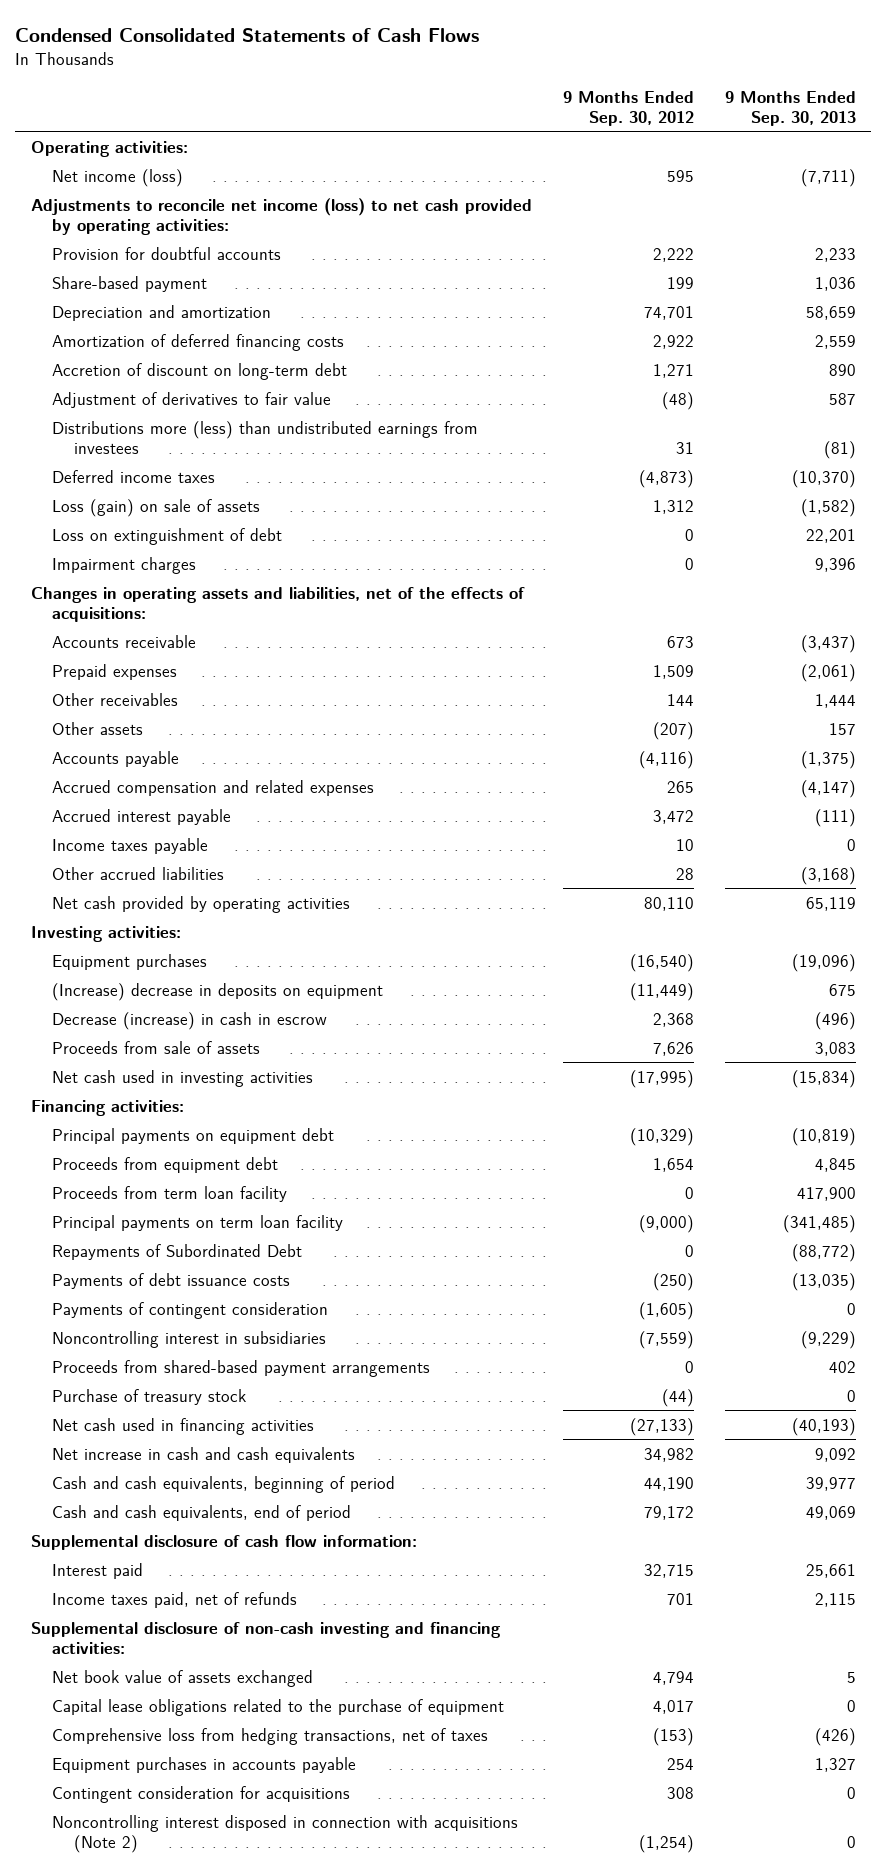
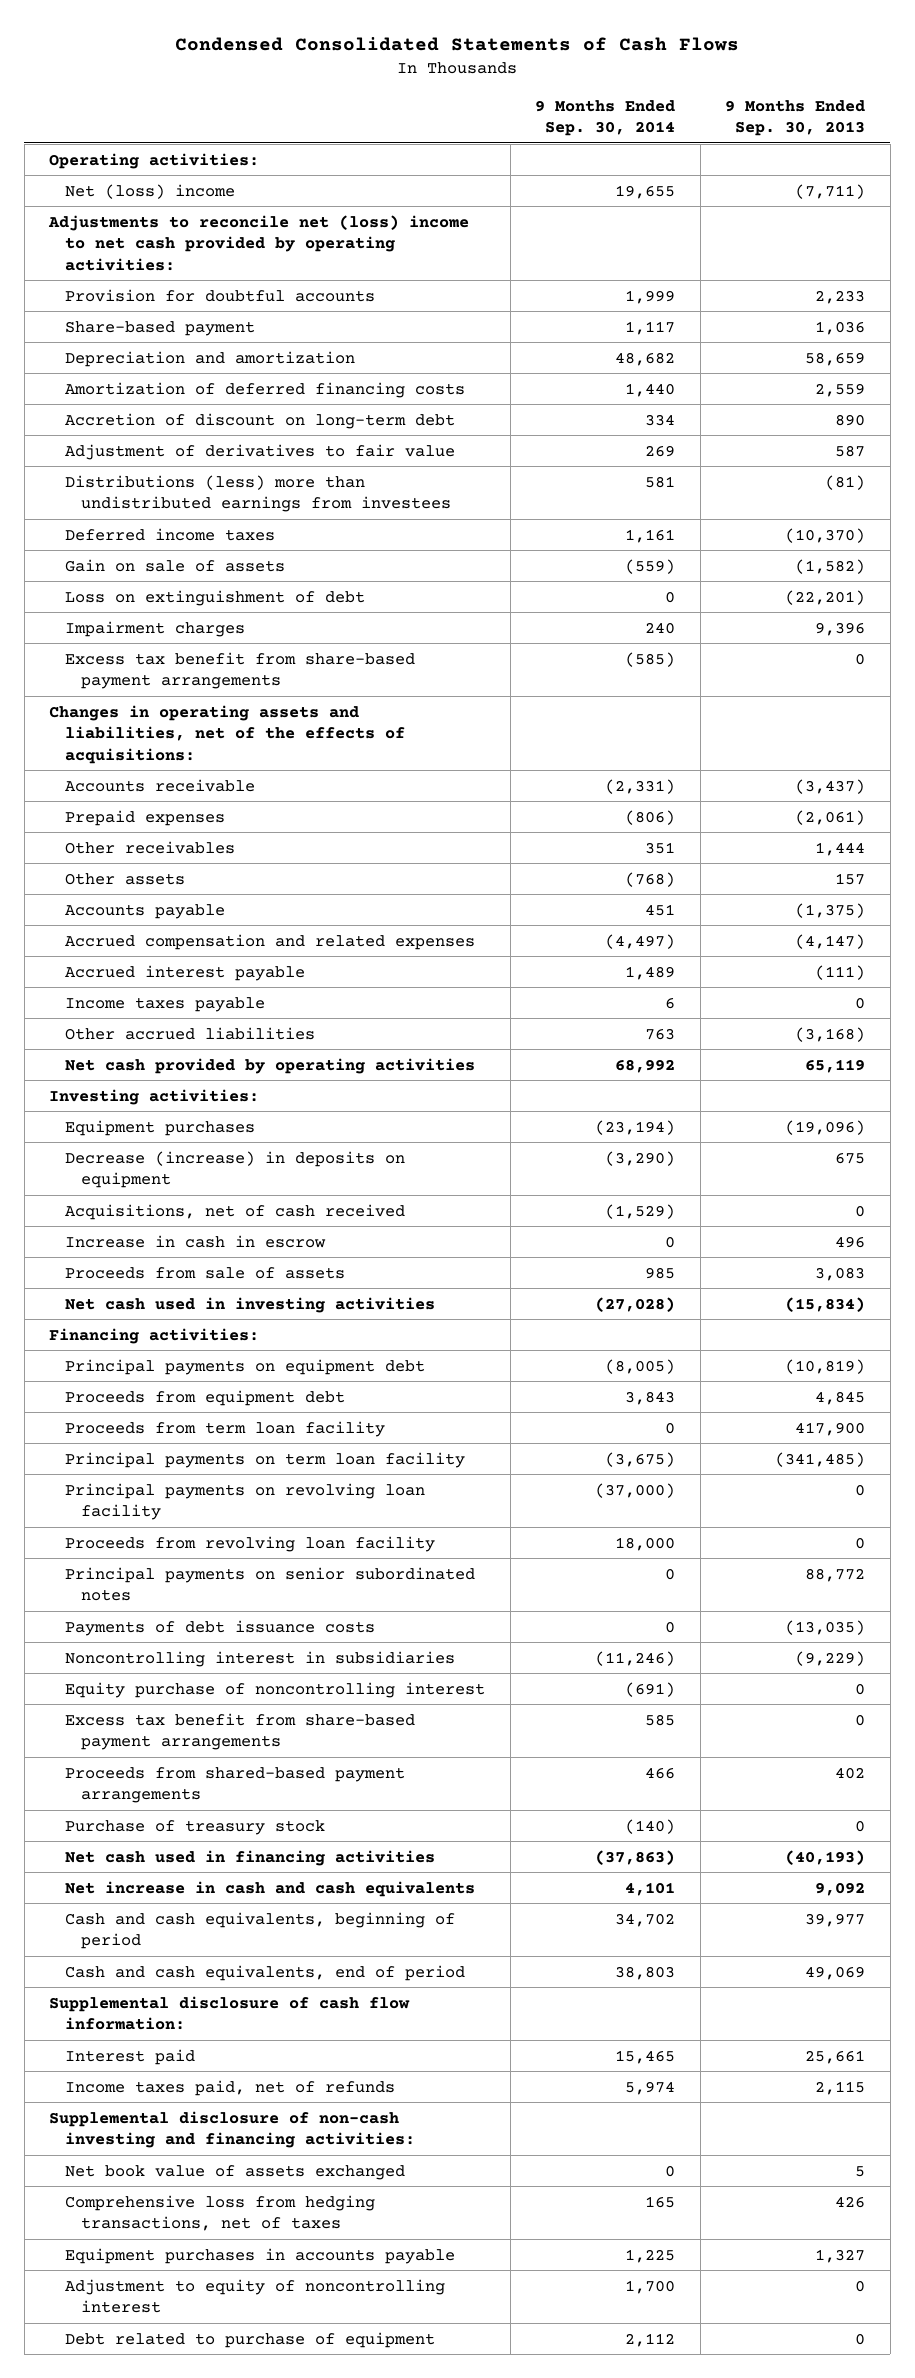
- | 9 Months Ended Sep. 30, 2012 | 9 Months Ended Sep. 30, 2013
+ | 9 Months Ended Sep. 30, 2014 | 9 Months Ended Sep. 30, 2013
- Net income (loss) | 595 | (7,711)
- Adjustments to reconcile net income (loss) to net cash provided by operating activities:
+ Net (loss) income | 19,655 | (7,711)
+ Adjustments to reconcile net (loss) income to net cash provided by operating activities:
- Distributions more (less) than undistributed earnings from investees | 31 | (81)
+ Distributions (less) more than undistributed earnings from investees | 581 | (81)
- Loss (gain) on sale of assets | 1,312 | (1,582)
- Loss on extinguishment of debt | 0 | 22,201
+ Gain on sale of assets | (559) | (1,582)
+ Loss on extinguishment of debt | 0 | (22,201)
+ Excess tax benefit from share-based payment arrangements | (585) | 0
- (Increase) decrease in deposits on equipment | (11,449) | 675
- Decrease (increase) in cash in escrow | 2,368 | (496)
+ Decrease (increase) in deposits on equipment | (3,290) | 675
+ Acquisitions, net of cash received | (1,529) | 0
+ Increase in cash in escrow | 0 | 496
- Repayments of Subordinated Debt | 0 | (88,772)
+ Principal payments on revolving loan facility | (37,000) | 0
+ Proceeds from revolving loan facility | 18,000 | 0
+ Principal payments on senior subordinated notes | 0 | 88,772
- Payments of contingent consideration | (1,605) | 0
+ Equity purchase of noncontrolling interest | (691) | 0
+ Excess tax benefit from share-based payment arrangements | 585 | 0
- Capital lease obligations related to the purchase of equipment | 4,017 | 0
- Comprehensive loss from hedging transactions, net of taxes | (153) | (426)
+ Comprehensive loss from hedging transactions, net of taxes | 165 | 426
- Contingent consideration for acquisitions | 308 | 0
- Noncontrolling interest disposed in connection with acquisitions (Note 2) | (1,254) | 0
+ Adjustment to equity of noncontrolling interest | 1,700 | 0
+ Debt related to purchase of equipment | 2,112 | 0

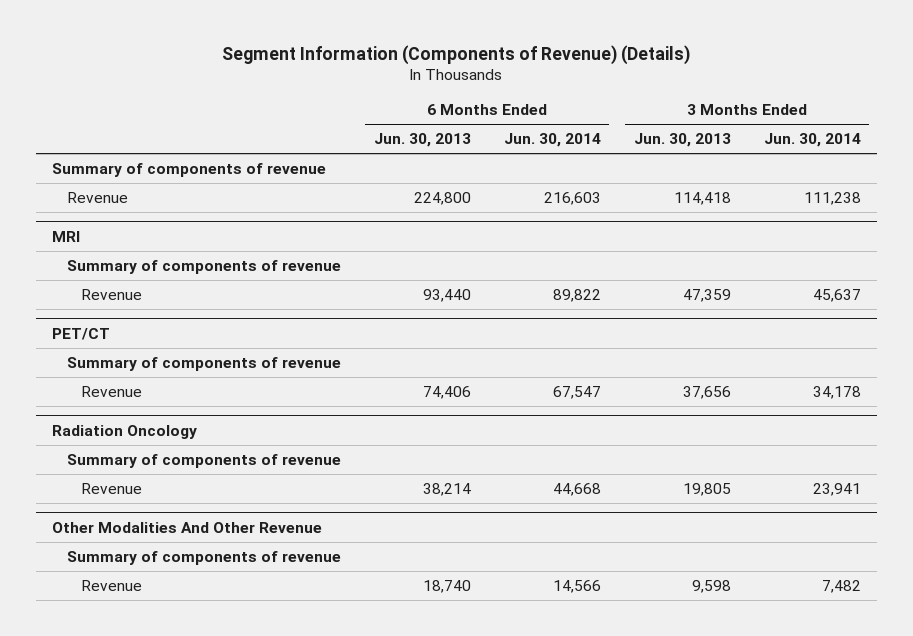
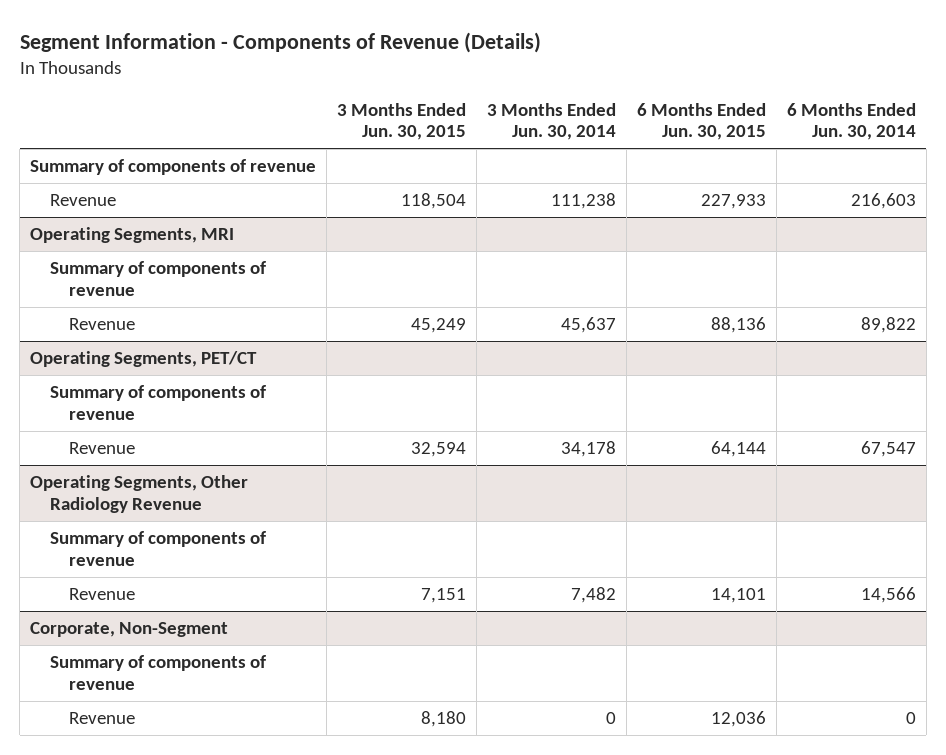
- Segment Information (Components of Revenue) (Details)
+ Segment Information - Components of Revenue (Details)
- | 6 Months Ended Jun. 30, 2013 | 6 Months Ended Jun. 30, 2014 | 3 Months Ended Jun. 30, 2013 | 3 Months Ended Jun. 30, 2014
+ | 3 Months Ended Jun. 30, 2015 | 3 Months Ended Jun. 30, 2014 | 6 Months Ended Jun. 30, 2015 | 6 Months Ended Jun. 30, 2014
- MRI
+ Operating Segments, MRI
- PET/CT
+ Operating Segments, PET/CT
- Radiation Oncology
- Summary of components of revenue
- Revenue | 38,214 | 44,668 | 19,805 | 23,941
- Other Modalities And Other Revenue
+ Operating Segments, Other Radiology Revenue
+ Corporate, Non-Segment
+ Summary of components of revenue
+ Revenue | 8,180 | 0 | 12,036 | 0

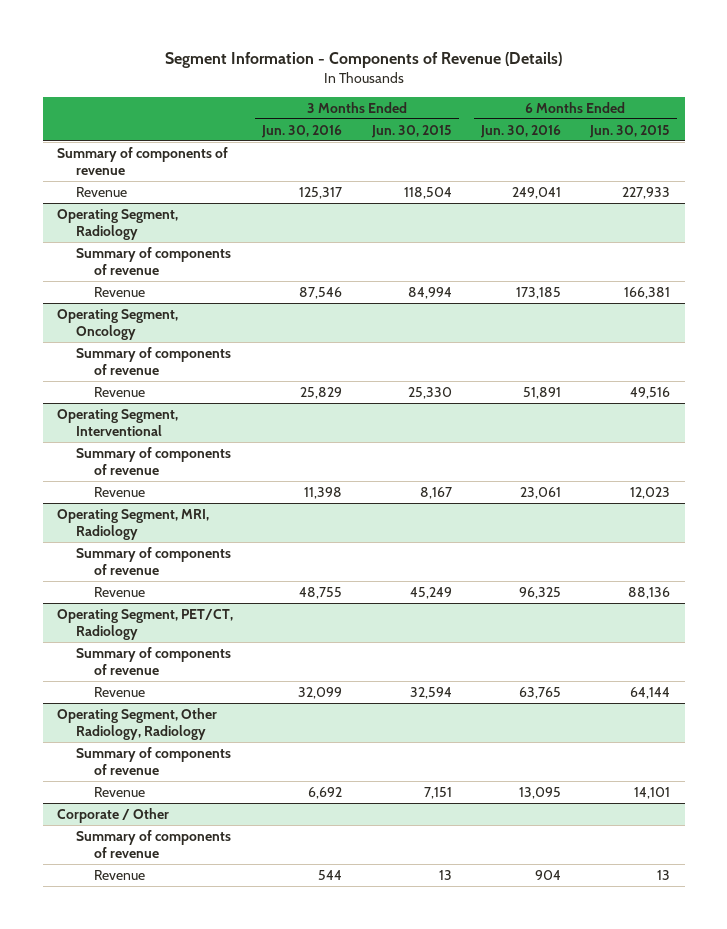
- | 3 Months Ended Jun. 30, 2015 | 3 Months Ended Jun. 30, 2014 | 6 Months Ended Jun. 30, 2015 | 6 Months Ended Jun. 30, 2014
+ | 3 Months Ended Jun. 30, 2016 | 3 Months Ended Jun. 30, 2015 | 6 Months Ended Jun. 30, 2016 | 6 Months Ended Jun. 30, 2015
- Operating Segments, MRI
+ Operating Segment, Radiology
+ Revenue | 87,546 | 84,994 | 173,185 | 166,381
+ Operating Segment, Oncology
+ Summary of components of revenue
+ Revenue | 25,829 | 25,330 | 51,891 | 49,516
+ Operating Segment, Interventional
+ Summary of components of revenue
+ Revenue | 11,398 | 8,167 | 23,061 | 12,023
+ Operating Segment, MRI, Radiology
+ Summary of components of revenue
- Operating Segments, PET/CT
+ Operating Segment, PET/CT, Radiology
- Operating Segments, Other Radiology Revenue
+ Operating Segment, Other Radiology, Radiology
- Corporate, Non-Segment
+ Corporate / Other
- Revenue | 8,180 | 0 | 12,036 | 0
+ Revenue | 544 | 13 | 904 | 13

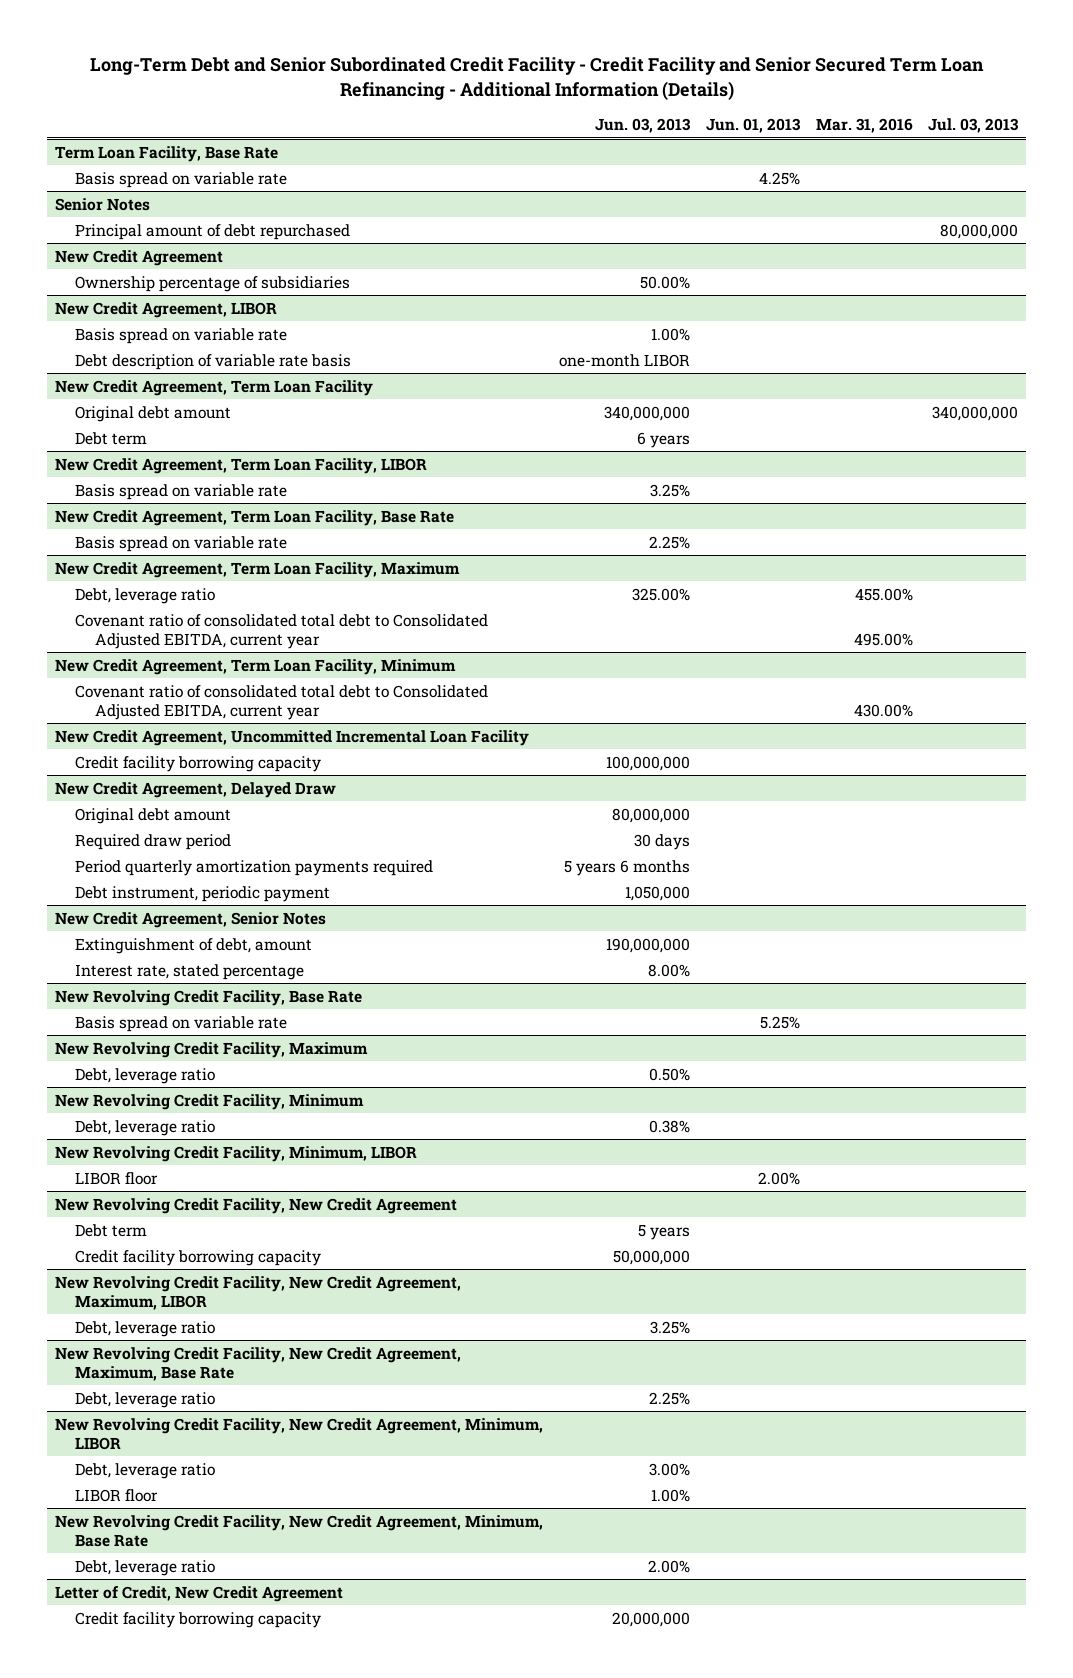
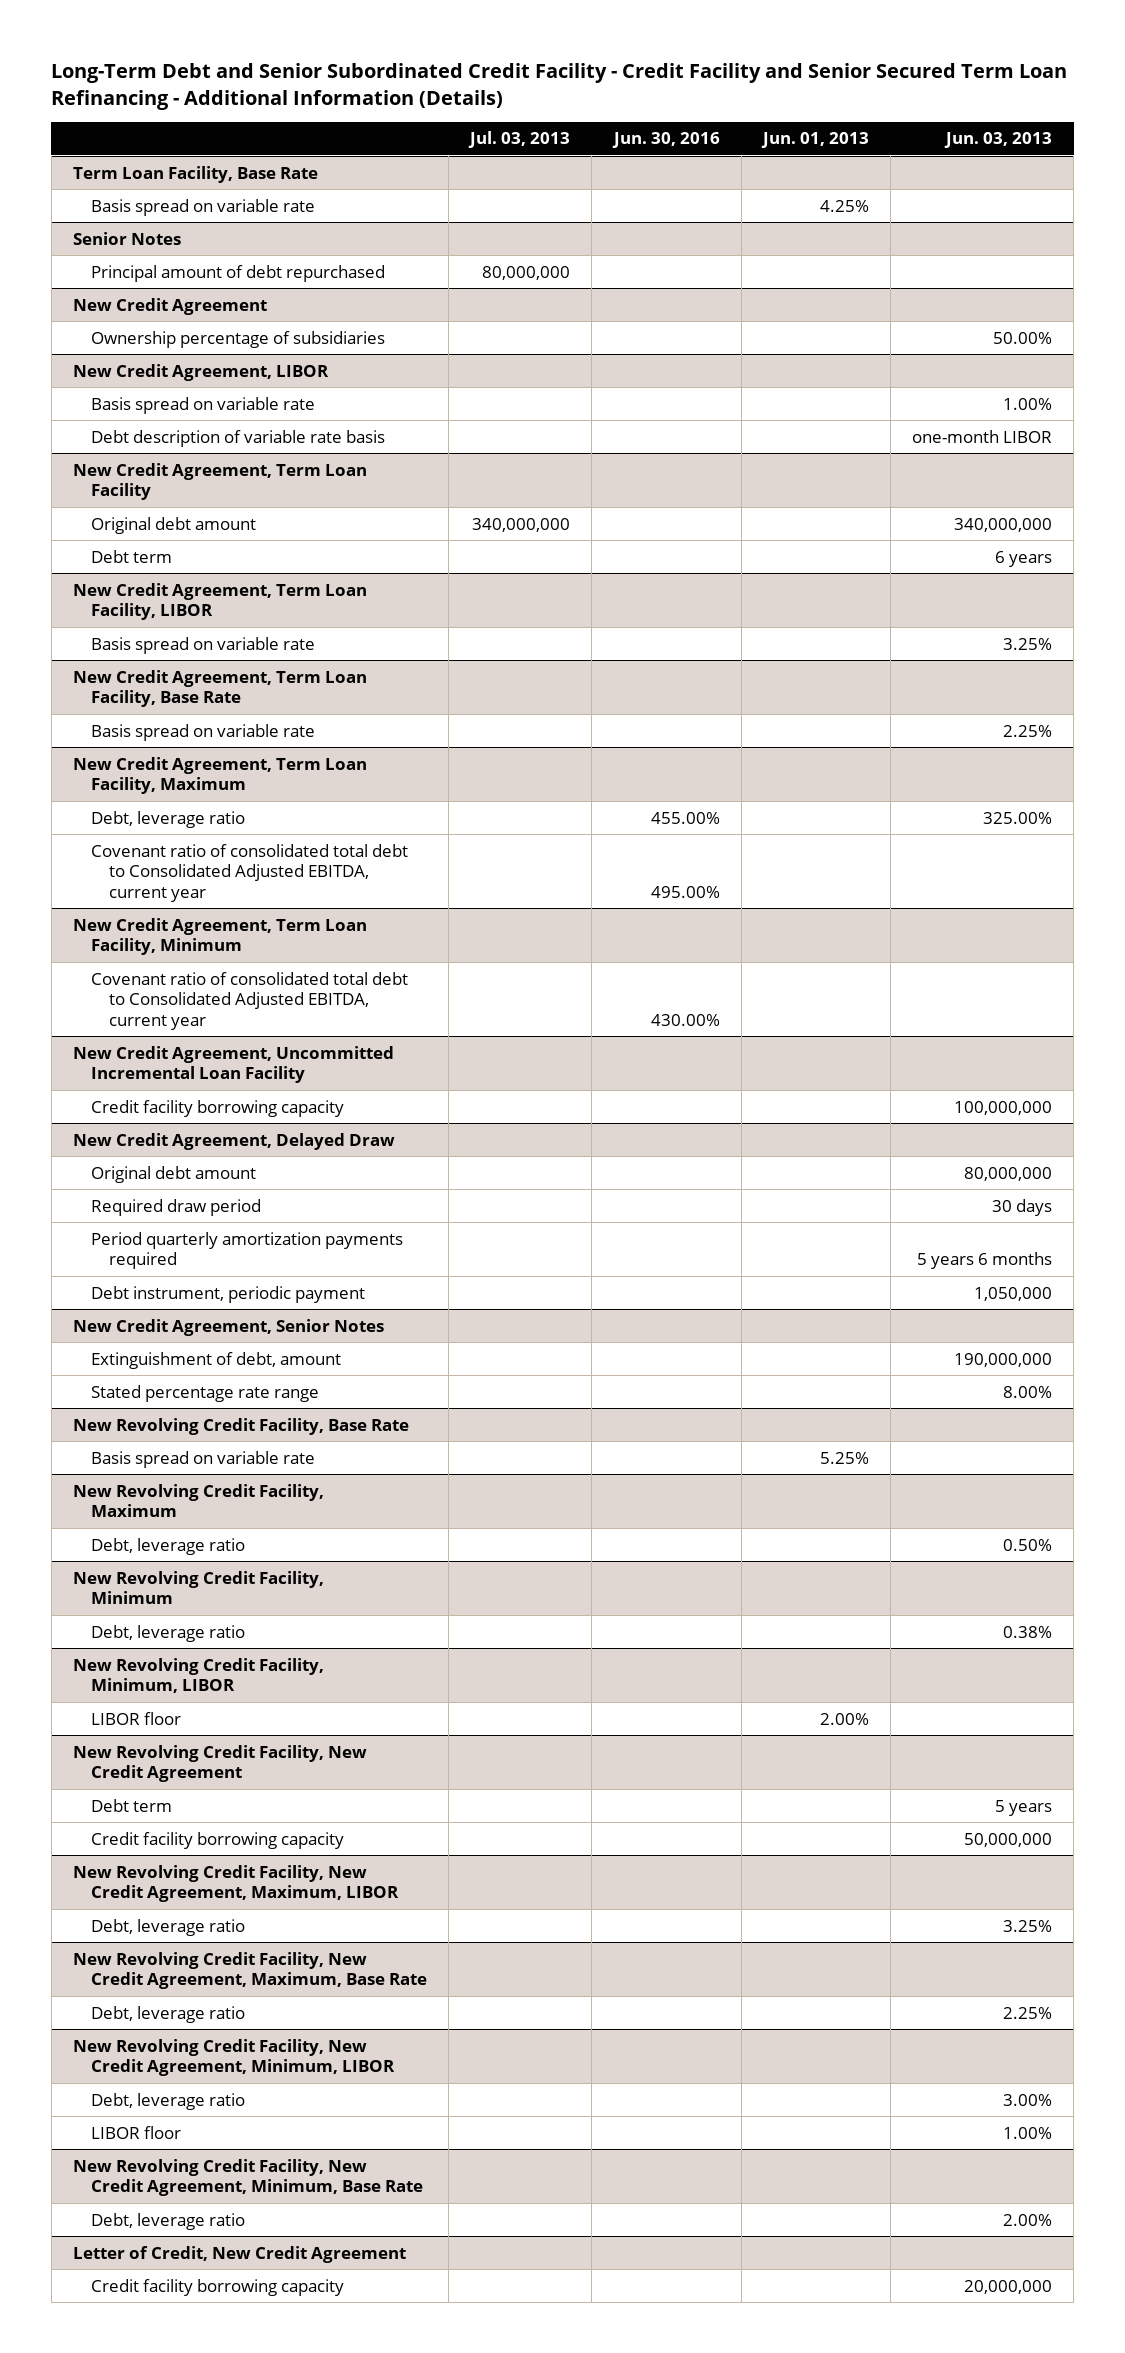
- | Jun. 03, 2013 | Jun. 01, 2013 | Mar. 31, 2016 | Jul. 03, 2013
+ | Jul. 03, 2013 | Jun. 30, 2016 | Jun. 01, 2013 | Jun. 03, 2013
@ New Credit Agreement, Senior Notes
- Interest rate, stated percentage | 8.00% | | |
+ Stated percentage rate range | | | | 8.00%

